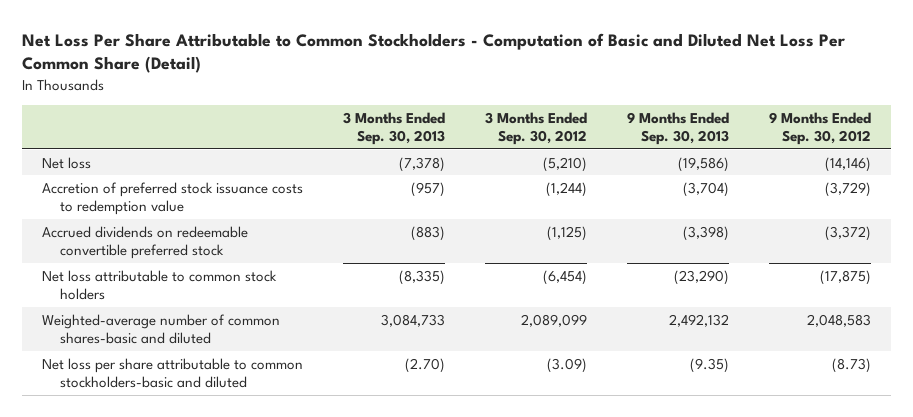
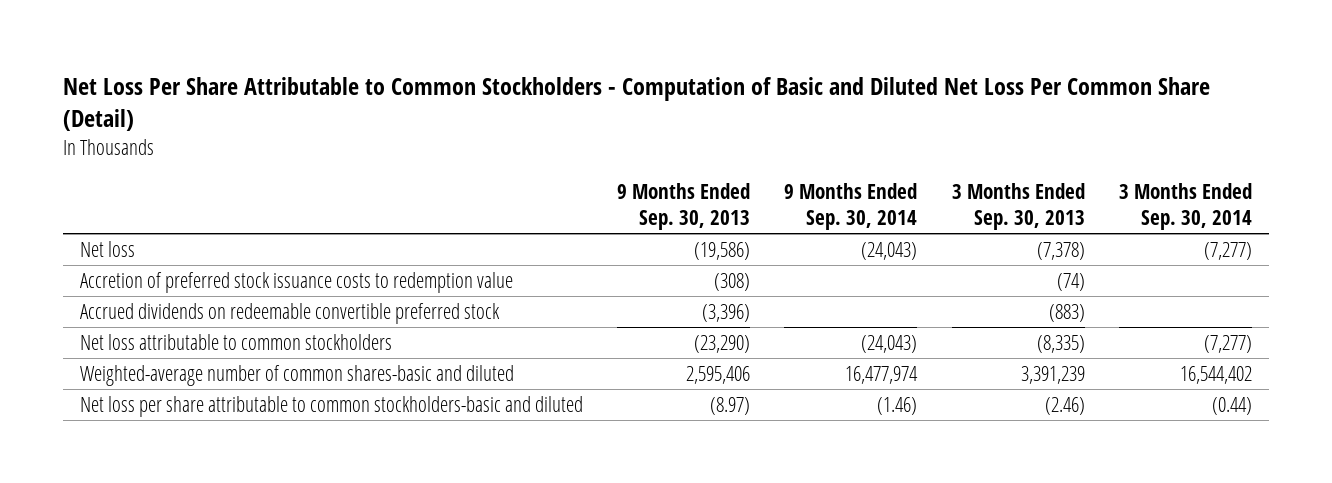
- | 3 Months Ended Sep. 30, 2013 | 3 Months Ended Sep. 30, 2012 | 9 Months Ended Sep. 30, 2013 | 9 Months Ended Sep. 30, 2012
+ | 9 Months Ended Sep. 30, 2013 | 9 Months Ended Sep. 30, 2014 | 3 Months Ended Sep. 30, 2013 | 3 Months Ended Sep. 30, 2014
- Accretion of preferred stock issuance costs to redemption value | (957) | (1,244) | (3,704) | (3,729)
- Accrued dividends on redeemable convertible preferred stock | (883) | (1,125) | (3,398) | (3,372)
- Net loss attributable to common stock holders | (8,335) | (6,454) | (23,290) | (17,875)
- Weighted-average number of common shares-basic and diluted | 3,084,733 | 2,089,099 | 2,492,132 | 2,048,583
- Net loss per share attributable to common stockholders-basic and diluted | (2.70) | (3.09) | (9.35) | (8.73)
+ Accretion of preferred stock issuance costs to redemption value | (308) | | (74) |
+ Accrued dividends on redeemable convertible preferred stock | (3,396) | | (883) |
+ Net loss attributable to common stockholders | (23,290) | (24,043) | (8,335) | (7,277)
+ Weighted-average number of common shares-basic and diluted | 2,595,406 | 16,477,974 | 3,391,239 | 16,544,402
+ Net loss per share attributable to common stockholders-basic and diluted | (8.97) | (1.46) | (2.46) | (0.44)

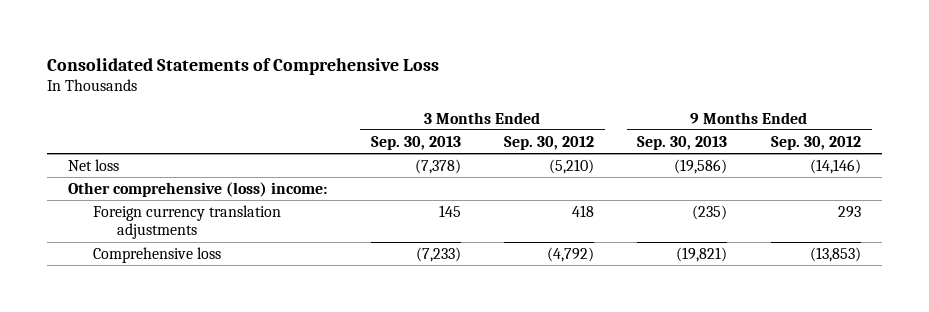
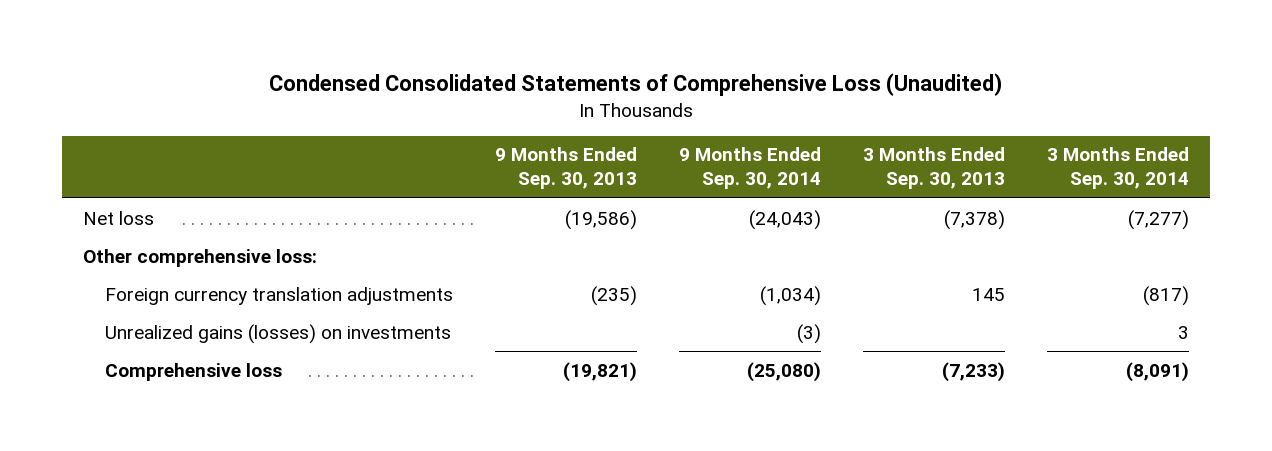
- Consolidated Statements of Comprehensive Loss
+ Condensed Consolidated Statements of Comprehensive Loss (Unaudited)
- | 3 Months Ended Sep. 30, 2013 | 3 Months Ended Sep. 30, 2012 | 9 Months Ended Sep. 30, 2013 | 9 Months Ended Sep. 30, 2012
+ | 9 Months Ended Sep. 30, 2013 | 9 Months Ended Sep. 30, 2014 | 3 Months Ended Sep. 30, 2013 | 3 Months Ended Sep. 30, 2014
- Other comprehensive (loss) income:
+ Other comprehensive loss:
+ Unrealized gains (losses) on investments | | (3) | | 3

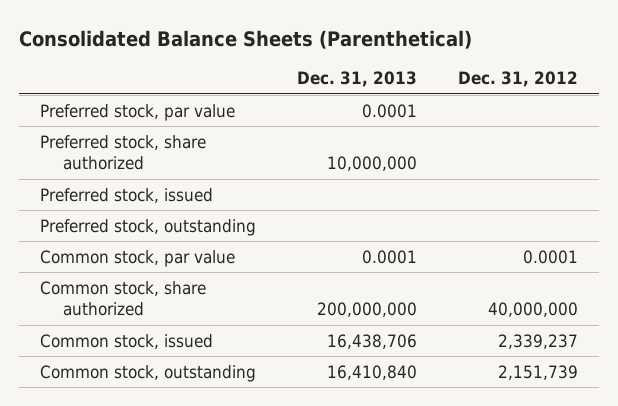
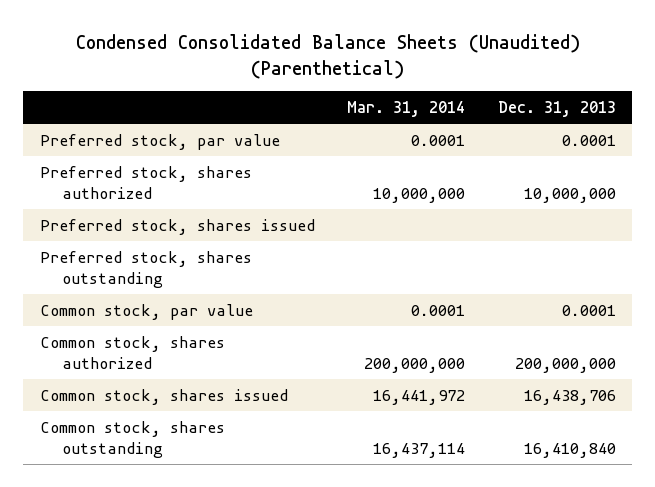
- Consolidated Balance Sheets (Parenthetical)
+ Condensed Consolidated Balance Sheets (Unaudited) (Parenthetical)
- | Dec. 31, 2013 | Dec. 31, 2012
+ | Mar. 31, 2014 | Dec. 31, 2013
- Preferred stock, share authorized | 10,000,000 |
- Preferred stock, issued
- Preferred stock, outstanding
+ Preferred stock, shares authorized | 10,000,000 | 10,000,000
+ Preferred stock, shares issued
+ Preferred stock, shares outstanding
- Common stock, share authorized | 200,000,000 | 40,000,000
- Common stock, issued | 16,438,706 | 2,339,237
- Common stock, outstanding | 16,410,840 | 2,151,739
+ Common stock, shares authorized | 200,000,000 | 200,000,000
+ Common stock, shares issued | 16,441,972 | 16,438,706
+ Common stock, shares outstanding | 16,437,114 | 16,410,840

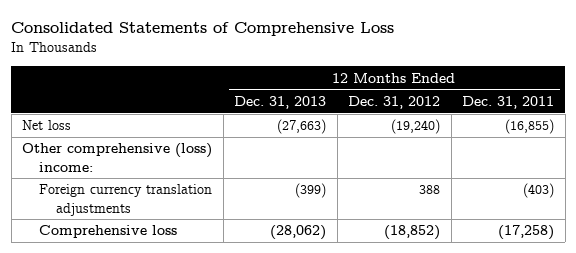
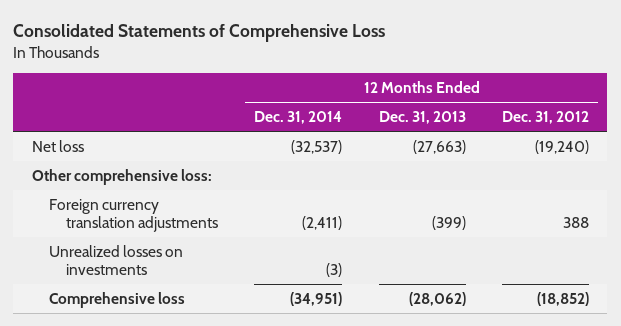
- | 12 Months Ended Dec. 31, 2013 | 12 Months Ended Dec. 31, 2012 | 12 Months Ended Dec. 31, 2011
+ | 12 Months Ended Dec. 31, 2014 | 12 Months Ended Dec. 31, 2013 | 12 Months Ended Dec. 31, 2012
- Other comprehensive (loss) income:
+ Other comprehensive loss:
+ Unrealized losses on investments | (3) | |

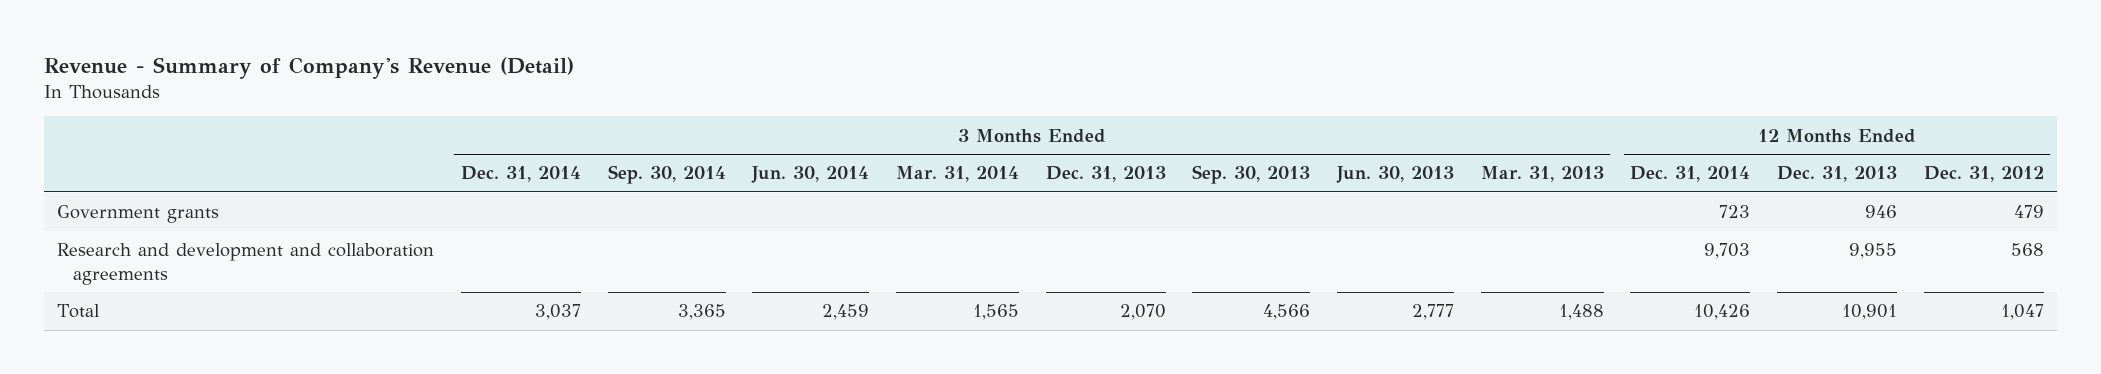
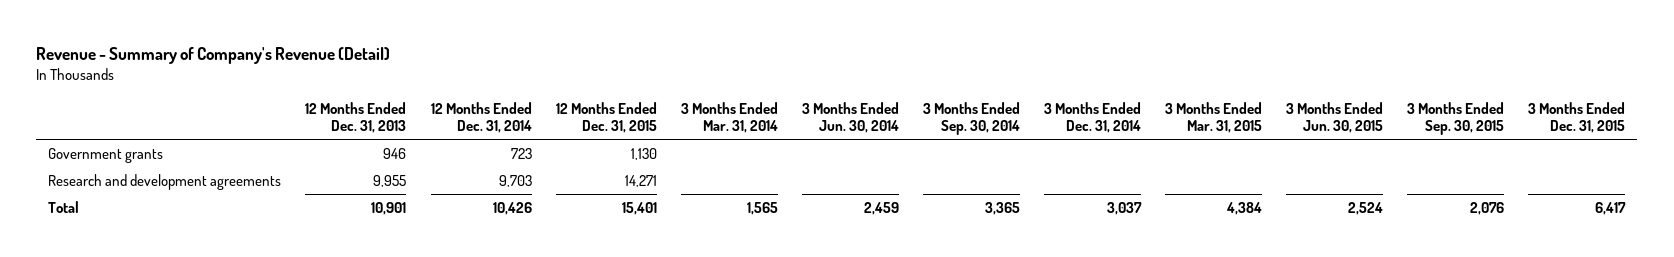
- | 3 Months Ended Dec. 31, 2014 | 3 Months Ended Sep. 30, 2014 | 3 Months Ended Jun. 30, 2014 | 3 Months Ended Mar. 31, 2014 | 3 Months Ended Dec. 31, 2013 | 3 Months Ended Sep. 30, 2013 | 3 Months Ended Jun. 30, 2013 | 3 Months Ended Mar. 31, 2013 | 12 Months Ended Dec. 31, 2014 | 12 Months Ended Dec. 31, 2013 | 12 Months Ended Dec. 31, 2012
+ | 12 Months Ended Dec. 31, 2013 | 12 Months Ended Dec. 31, 2014 | 12 Months Ended Dec. 31, 2015 | 3 Months Ended Mar. 31, 2014 | 3 Months Ended Jun. 30, 2014 | 3 Months Ended Sep. 30, 2014 | 3 Months Ended Dec. 31, 2014 | 3 Months Ended Mar. 31, 2015 | 3 Months Ended Jun. 30, 2015 | 3 Months Ended Sep. 30, 2015 | 3 Months Ended Dec. 31, 2015
- Research and development and collaboration agreements | | | | | | | | | 9,703 | 9,955 | 568
+ Research and development agreements | 9,955 | 9,703 | 14,271 | | | | | | | |

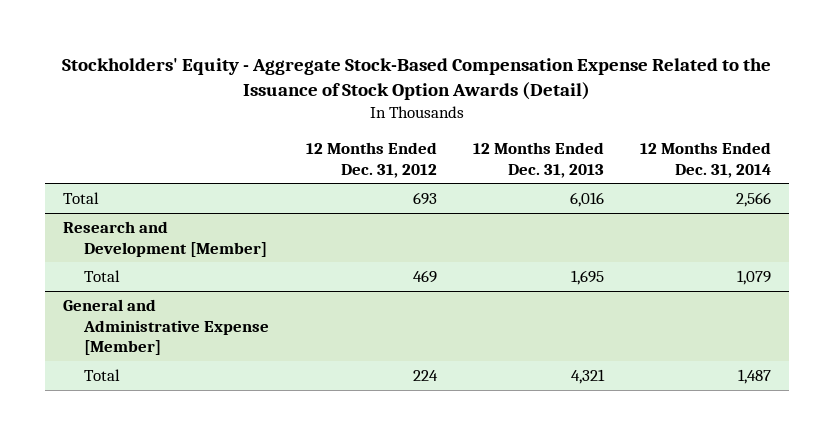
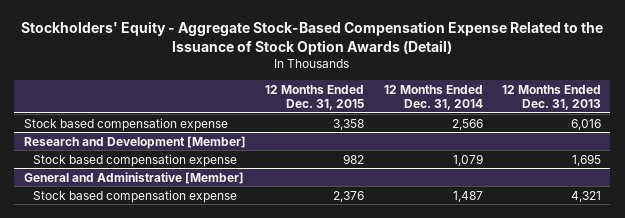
- | 12 Months Ended Dec. 31, 2012 | 12 Months Ended Dec. 31, 2013 | 12 Months Ended Dec. 31, 2014
+ | 12 Months Ended Dec. 31, 2015 | 12 Months Ended Dec. 31, 2014 | 12 Months Ended Dec. 31, 2013
- Total | 693 | 6,016 | 2,566
+ Stock based compensation expense | 3,358 | 2,566 | 6,016
@ Research and Development [Member]
- Total | 469 | 1,695 | 1,079
- General and Administrative Expense [Member]
- Total | 224 | 4,321 | 1,487
@ Research and Development [Member]
+ Stock based compensation expense | 982 | 1,079 | 1,695
+ General and Administrative [Member]
+ Stock based compensation expense | 2,376 | 1,487 | 4,321

